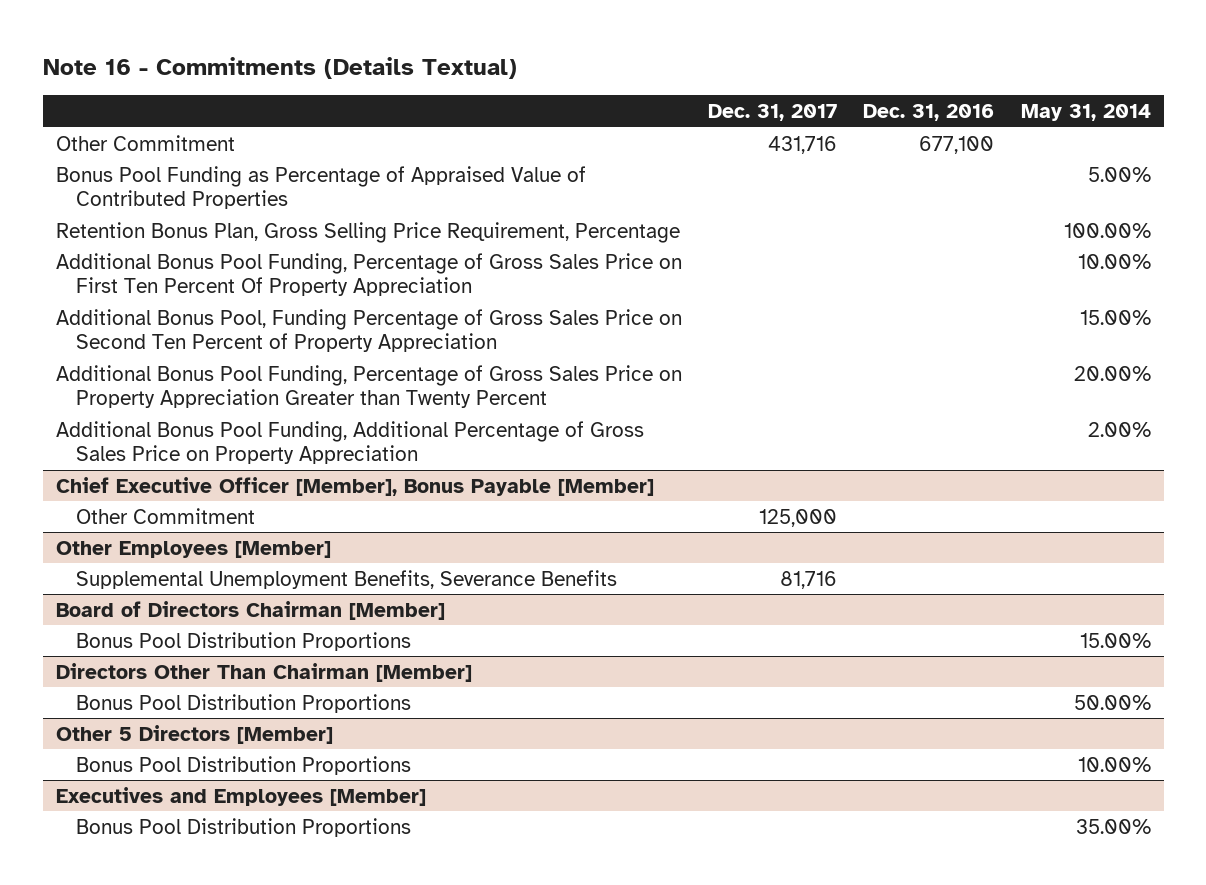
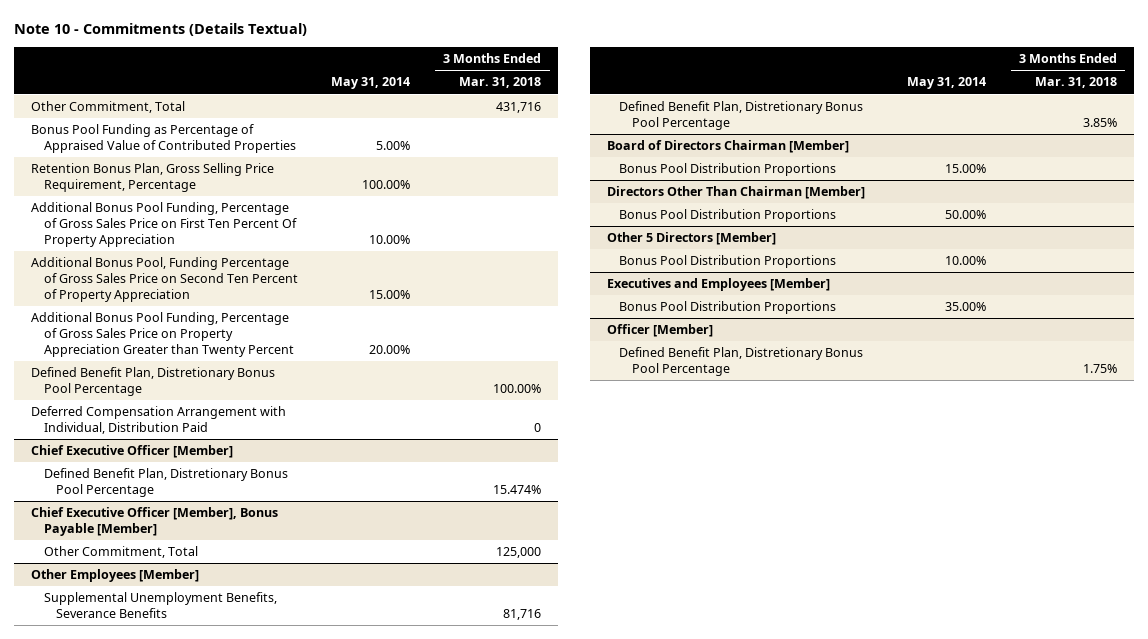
- Note 16 - Commitments (Details Textual)
+ Note 10 - Commitments (Details Textual)
- | Dec. 31, 2017 | Dec. 31, 2016 | May 31, 2014
+ | May 31, 2014 | 3 Months Ended Mar. 31, 2018
- Other Commitment | 431,716 | 677,100 |
+ Other Commitment, Total | | 431,716
- Additional Bonus Pool Funding, Additional Percentage of Gross Sales Price on Property Appreciation | | | 2.00%
+ Defined Benefit Plan, Distretionary Bonus Pool Percentage | | 100.00%
+ Deferred Compensation Arrangement with Individual, Distribution Paid | | 0
+ Chief Executive Officer [Member]
+ Defined Benefit Plan, Distretionary Bonus Pool Percentage | | 15.474%
@ Chief Executive Officer [Member], Bonus Payable [Member]
- Other Commitment | 125,000 | |
+ Other Commitment, Total | | 125,000
@ Other Employees [Member]
+ Defined Benefit Plan, Distretionary Bonus Pool Percentage | | 3.85%
+ Officer [Member]
+ Defined Benefit Plan, Distretionary Bonus Pool Percentage | | 1.75%

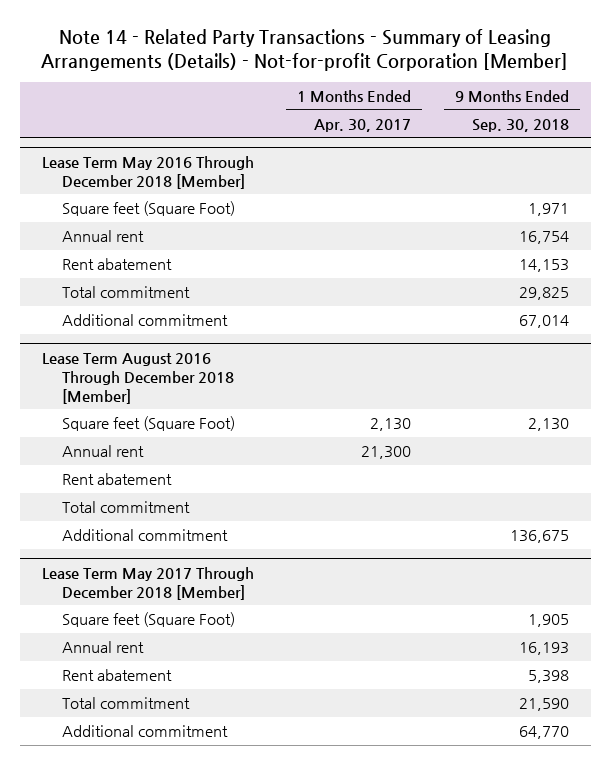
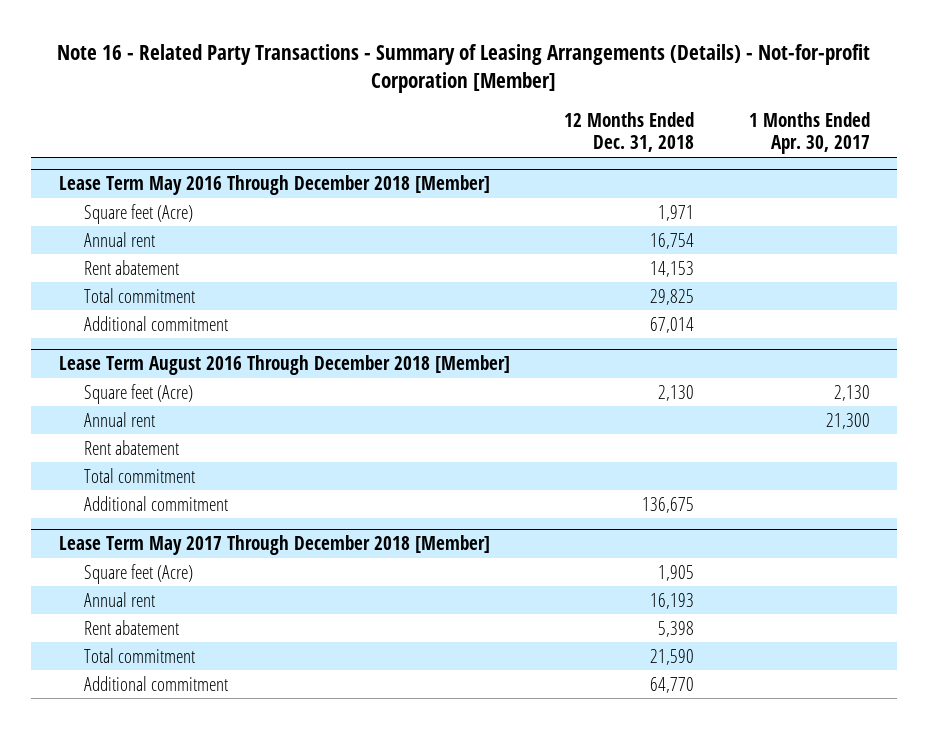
- Note 14 - Related Party Transactions - Summary of Leasing Arrangements (Details) - Not-for-profit Corporation [Member]
+ Note 16 - Related Party Transactions - Summary of Leasing Arrangements (Details) - Not-for-profit Corporation [Member]
- | 1 Months Ended Apr. 30, 2017 | 9 Months Ended Sep. 30, 2018
+ | 12 Months Ended Dec. 31, 2018 | 1 Months Ended Apr. 30, 2017
@ Lease Term May 2016 Through December 2018 [Member]
- Square feet (Square Foot) | | 1,971
+ Square feet (Acre) | 1,971 |
@ Lease Term August 2016 Through December 2018 [Member]
- Square feet (Square Foot) | 2,130 | 2,130
+ Square feet (Acre) | 2,130 | 2,130
@ Lease Term May 2017 Through December 2018 [Member]
- Square feet (Square Foot) | | 1,905
+ Square feet (Acre) | 1,905 |

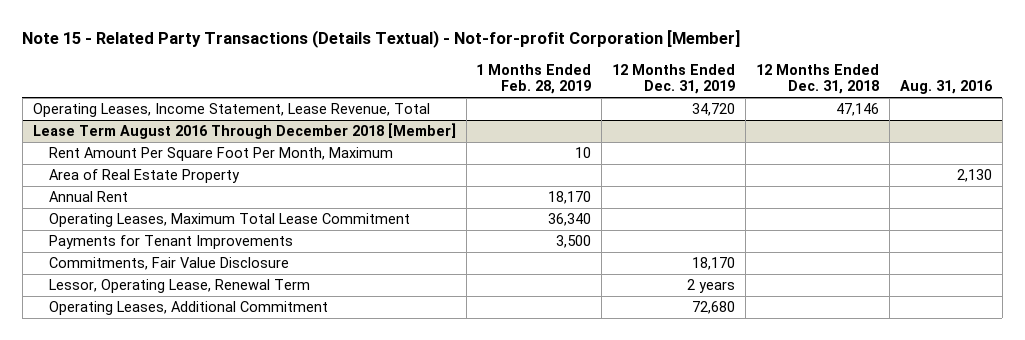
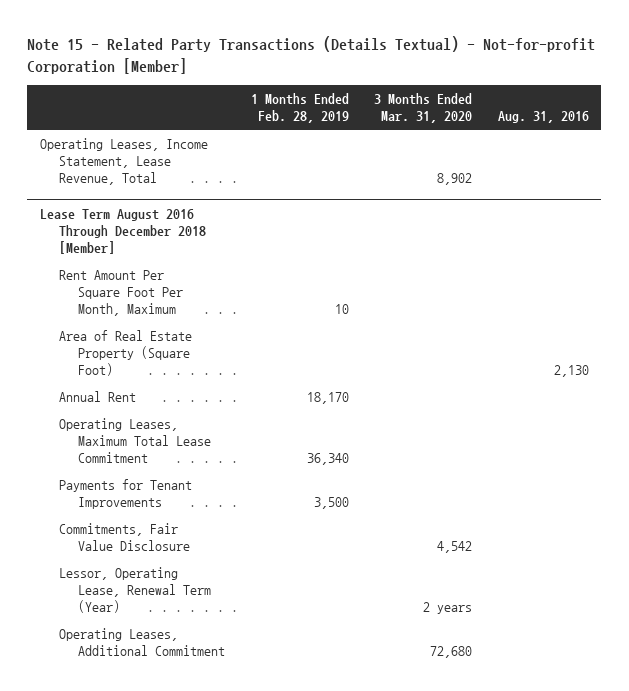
- | 1 Months Ended Feb. 28, 2019 | 12 Months Ended Dec. 31, 2019 | 12 Months Ended Dec. 31, 2018 | Aug. 31, 2016
+ | 1 Months Ended Feb. 28, 2019 | 3 Months Ended Mar. 31, 2020 | Aug. 31, 2016
@ Lease Term August 2016 Through December 2018 [Member]
- Area of Real Estate Property | | | | 2,130
+ Area of Real Estate Property (Square Foot) | | | 2,130
- Lessor, Operating Lease, Renewal Term | | 2 years | |
+ Lessor, Operating Lease, Renewal Term (Year) | | 2 years |

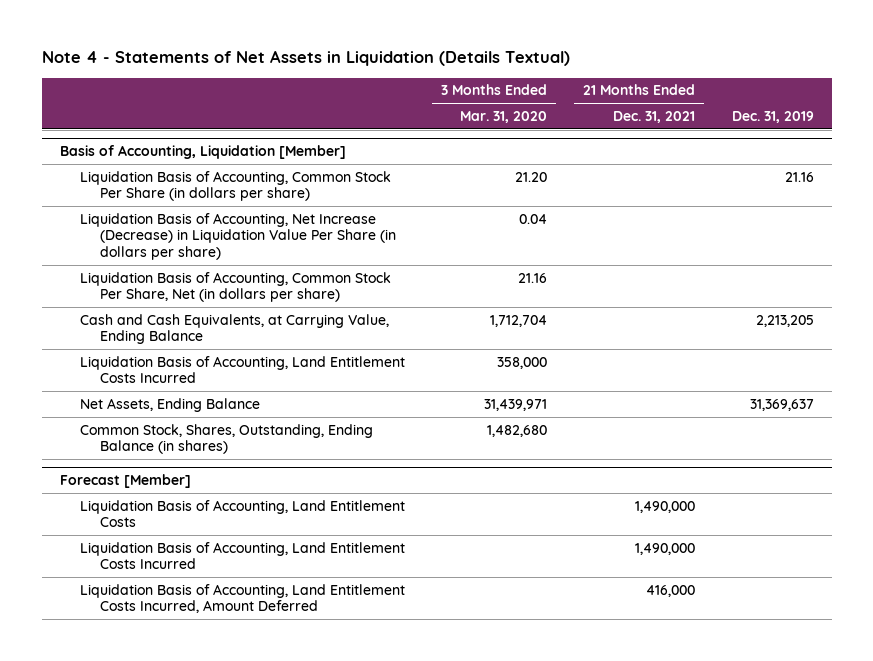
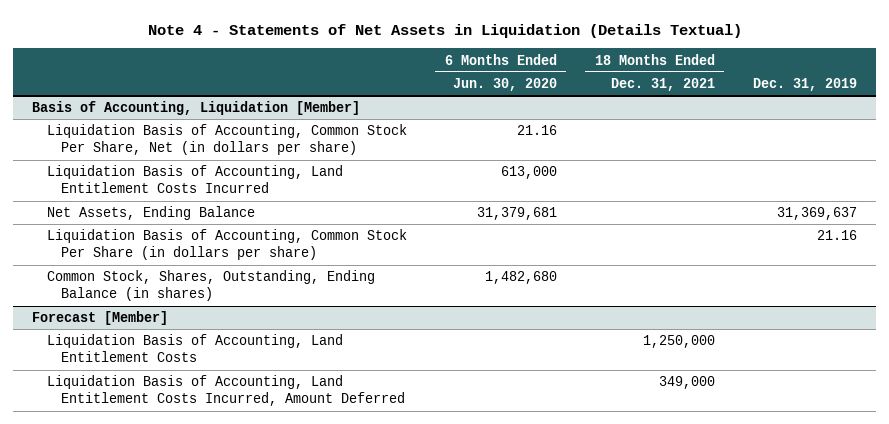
- | 3 Months Ended Mar. 31, 2020 | 21 Months Ended Dec. 31, 2021 | Dec. 31, 2019
+ | 6 Months Ended Jun. 30, 2020 | 18 Months Ended Dec. 31, 2021 | Dec. 31, 2019
@ Basis of Accounting, Liquidation [Member]
- Liquidation Basis of Accounting, Net Increase (Decrease) in Liquidation Value Per Share (in dollars per share) | 0.04 | |
- Cash and Cash Equivalents, at Carrying Value, Ending Balance | 1,712,704 | | 2,213,205
moved down: Liquidation Basis of Accounting, Common Stock Per Share (in dollars per share) | | | 21.16
@ Forecast [Member]
- Liquidation Basis of Accounting, Land Entitlement Costs Incurred | | 1,490,000 |

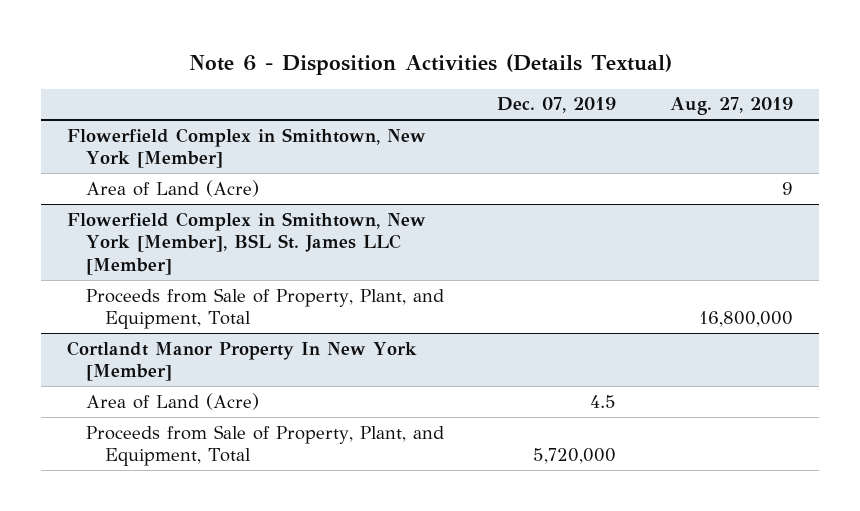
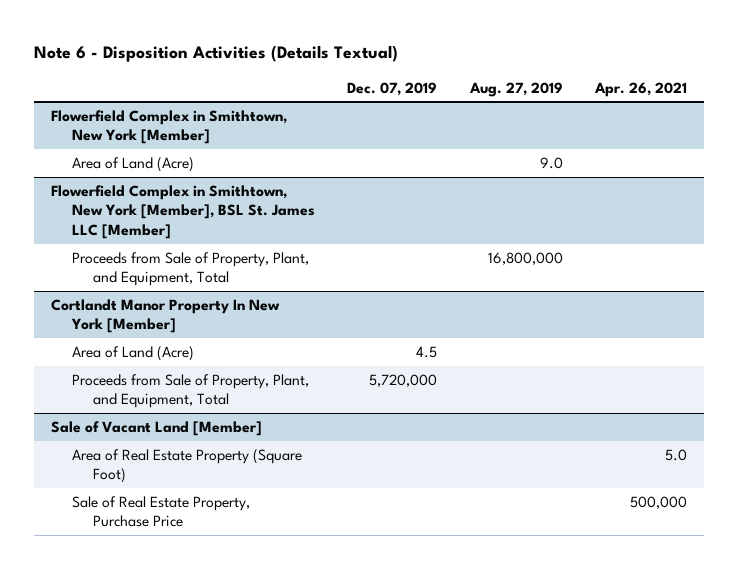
- | Dec. 07, 2019 | Aug. 27, 2019
+ | Dec. 07, 2019 | Aug. 27, 2019 | Apr. 26, 2021
@ Flowerfield Complex in Smithtown, New York [Member]
- Area of Land (Acre) | | 9
+ Area of Land (Acre) | | 9.0 |
+ Sale of Vacant Land [Member]
+ Area of Real Estate Property (Square Foot) | | | 5.0
+ Sale of Real Estate Property, Purchase Price | | | 500,000

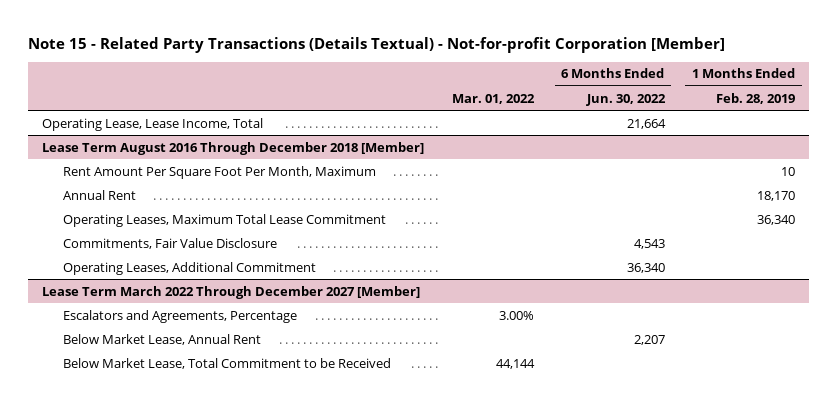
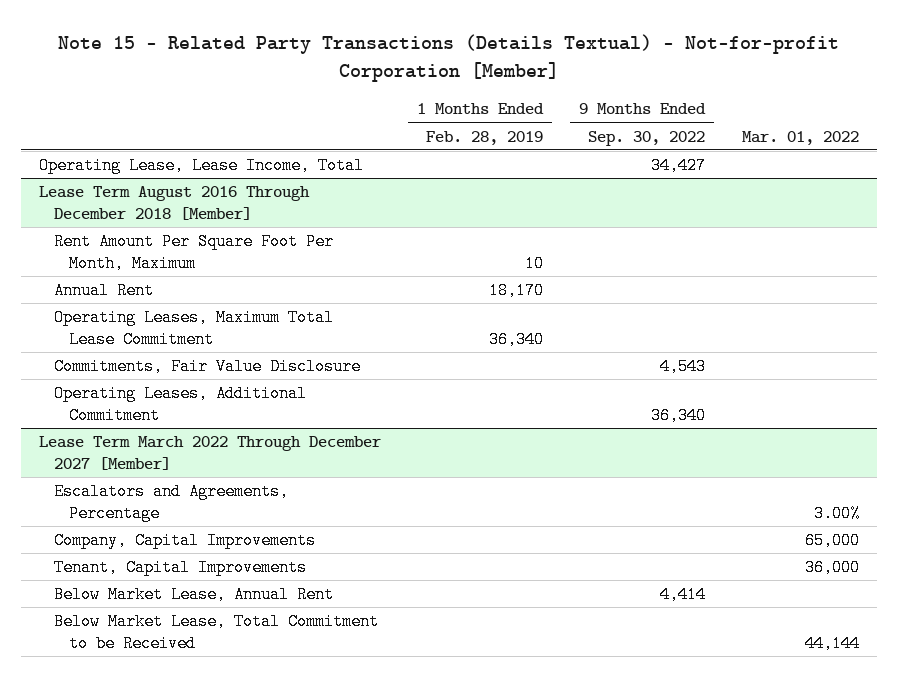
- | Mar. 01, 2022 | 6 Months Ended Jun. 30, 2022 | 1 Months Ended Feb. 28, 2019
+ | 1 Months Ended Feb. 28, 2019 | 9 Months Ended Sep. 30, 2022 | Mar. 01, 2022
@ Lease Term March 2022 Through December 2027 [Member]
+ Company, Capital Improvements | | | 65,000
+ Tenant, Capital Improvements | | | 36,000

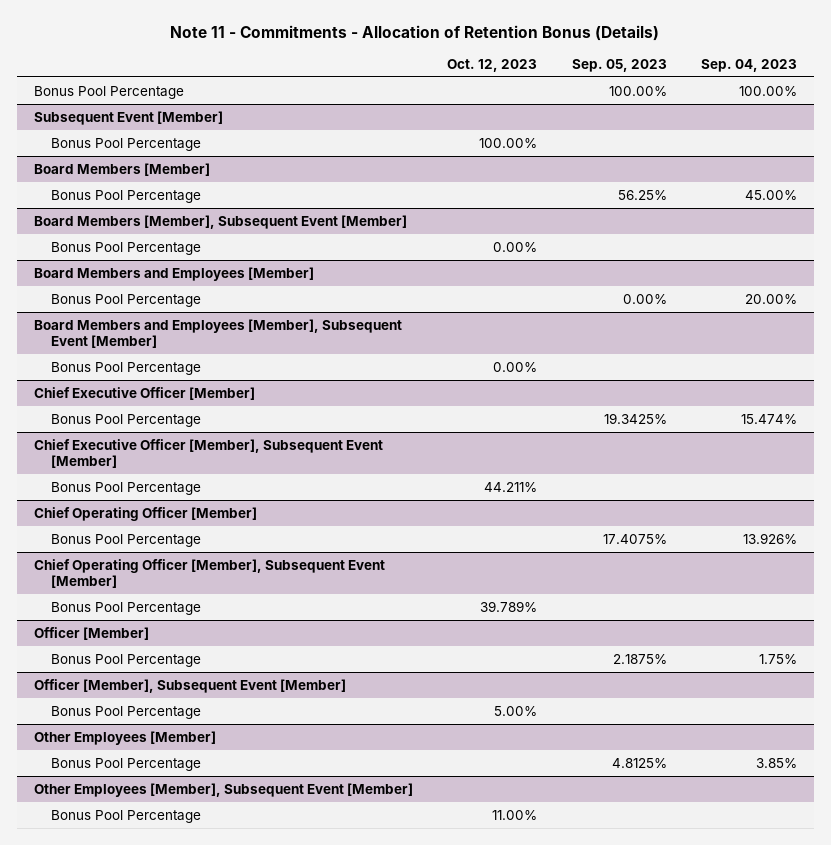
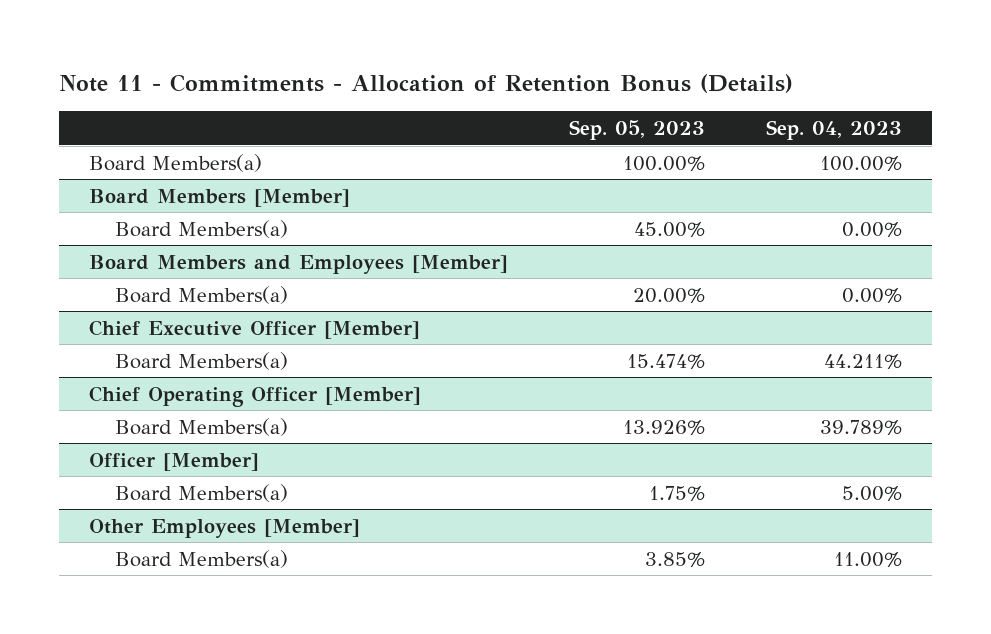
- | Oct. 12, 2023 | Sep. 05, 2023 | Sep. 04, 2023
+ | Sep. 05, 2023 | Sep. 04, 2023
- Bonus Pool Percentage | | 100.00% | 100.00%
- Subsequent Event [Member]
- Bonus Pool Percentage | 100.00% | |
+ Board Members(a) | 100.00% | 100.00%
@ Board Members [Member]
- Bonus Pool Percentage | | 56.25% | 45.00%
- Board Members [Member], Subsequent Event [Member]
- Bonus Pool Percentage | 0.00% | |
@ Board Members [Member]
+ Board Members(a) | 45.00% | 0.00%
@ Board Members and Employees [Member]
- Bonus Pool Percentage | | 0.00% | 20.00%
- Board Members and Employees [Member], Subsequent Event [Member]
- Bonus Pool Percentage | 0.00% | |
@ Board Members and Employees [Member]
+ Board Members(a) | 20.00% | 0.00%
@ Chief Executive Officer [Member]
- Bonus Pool Percentage | | 19.3425% | 15.474%
- Chief Executive Officer [Member], Subsequent Event [Member]
- Bonus Pool Percentage | 44.211% | |
@ Chief Executive Officer [Member]
+ Board Members(a) | 15.474% | 44.211%
@ Chief Operating Officer [Member]
- Bonus Pool Percentage | | 17.4075% | 13.926%
- Chief Operating Officer [Member], Subsequent Event [Member]
- Bonus Pool Percentage | 39.789% | |
@ Chief Operating Officer [Member]
+ Board Members(a) | 13.926% | 39.789%
@ Officer [Member]
- Bonus Pool Percentage | | 2.1875% | 1.75%
- Officer [Member], Subsequent Event [Member]
- Bonus Pool Percentage | 5.00% | |
@ Officer [Member]
+ Board Members(a) | 1.75% | 5.00%
@ Other Employees [Member]
- Bonus Pool Percentage | | 4.8125% | 3.85%
- Other Employees [Member], Subsequent Event [Member]
- Bonus Pool Percentage | 11.00% | |
@ Other Employees [Member]
+ Board Members(a) | 3.85% | 11.00%

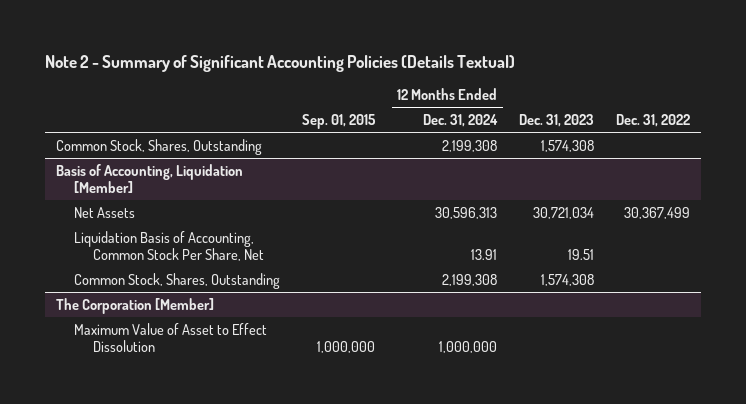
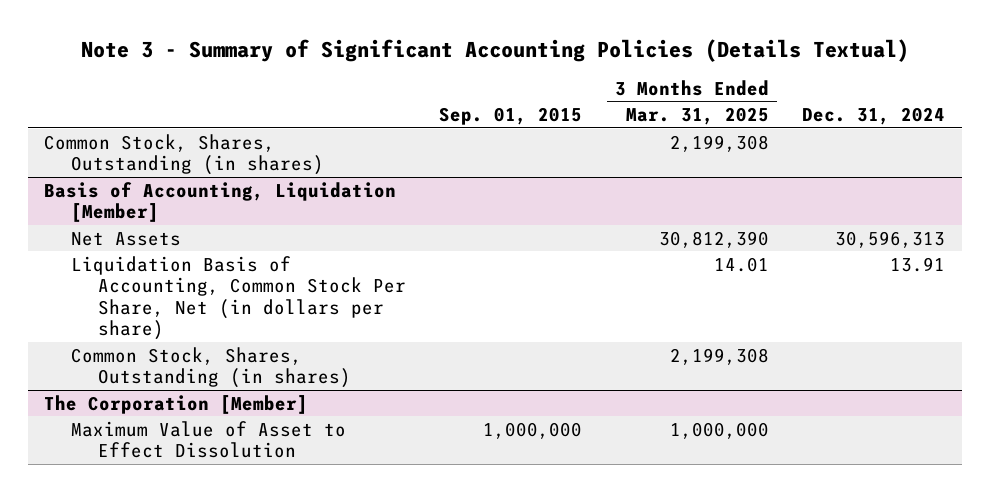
- Note 2 - Summary of Significant Accounting Policies (Details Textual)
+ Note 3 - Summary of Significant Accounting Policies (Details Textual)
- | Sep. 01, 2015 | 12 Months Ended Dec. 31, 2024 | Dec. 31, 2023 | Dec. 31, 2022
+ | Sep. 01, 2015 | 3 Months Ended Mar. 31, 2025 | Dec. 31, 2024
- Common Stock, Shares, Outstanding | | 2,199,308 | 1,574,308 |
+ Common Stock, Shares, Outstanding (in shares) | | 2,199,308 |
@ Basis of Accounting, Liquidation [Member]
- Liquidation Basis of Accounting, Common Stock Per Share, Net | | 13.91 | 19.51 |
- Common Stock, Shares, Outstanding | | 2,199,308 | 1,574,308 |
+ Liquidation Basis of Accounting, Common Stock Per Share, Net (in dollars per share) | | 14.01 | 13.91
+ Common Stock, Shares, Outstanding (in shares) | | 2,199,308 |

